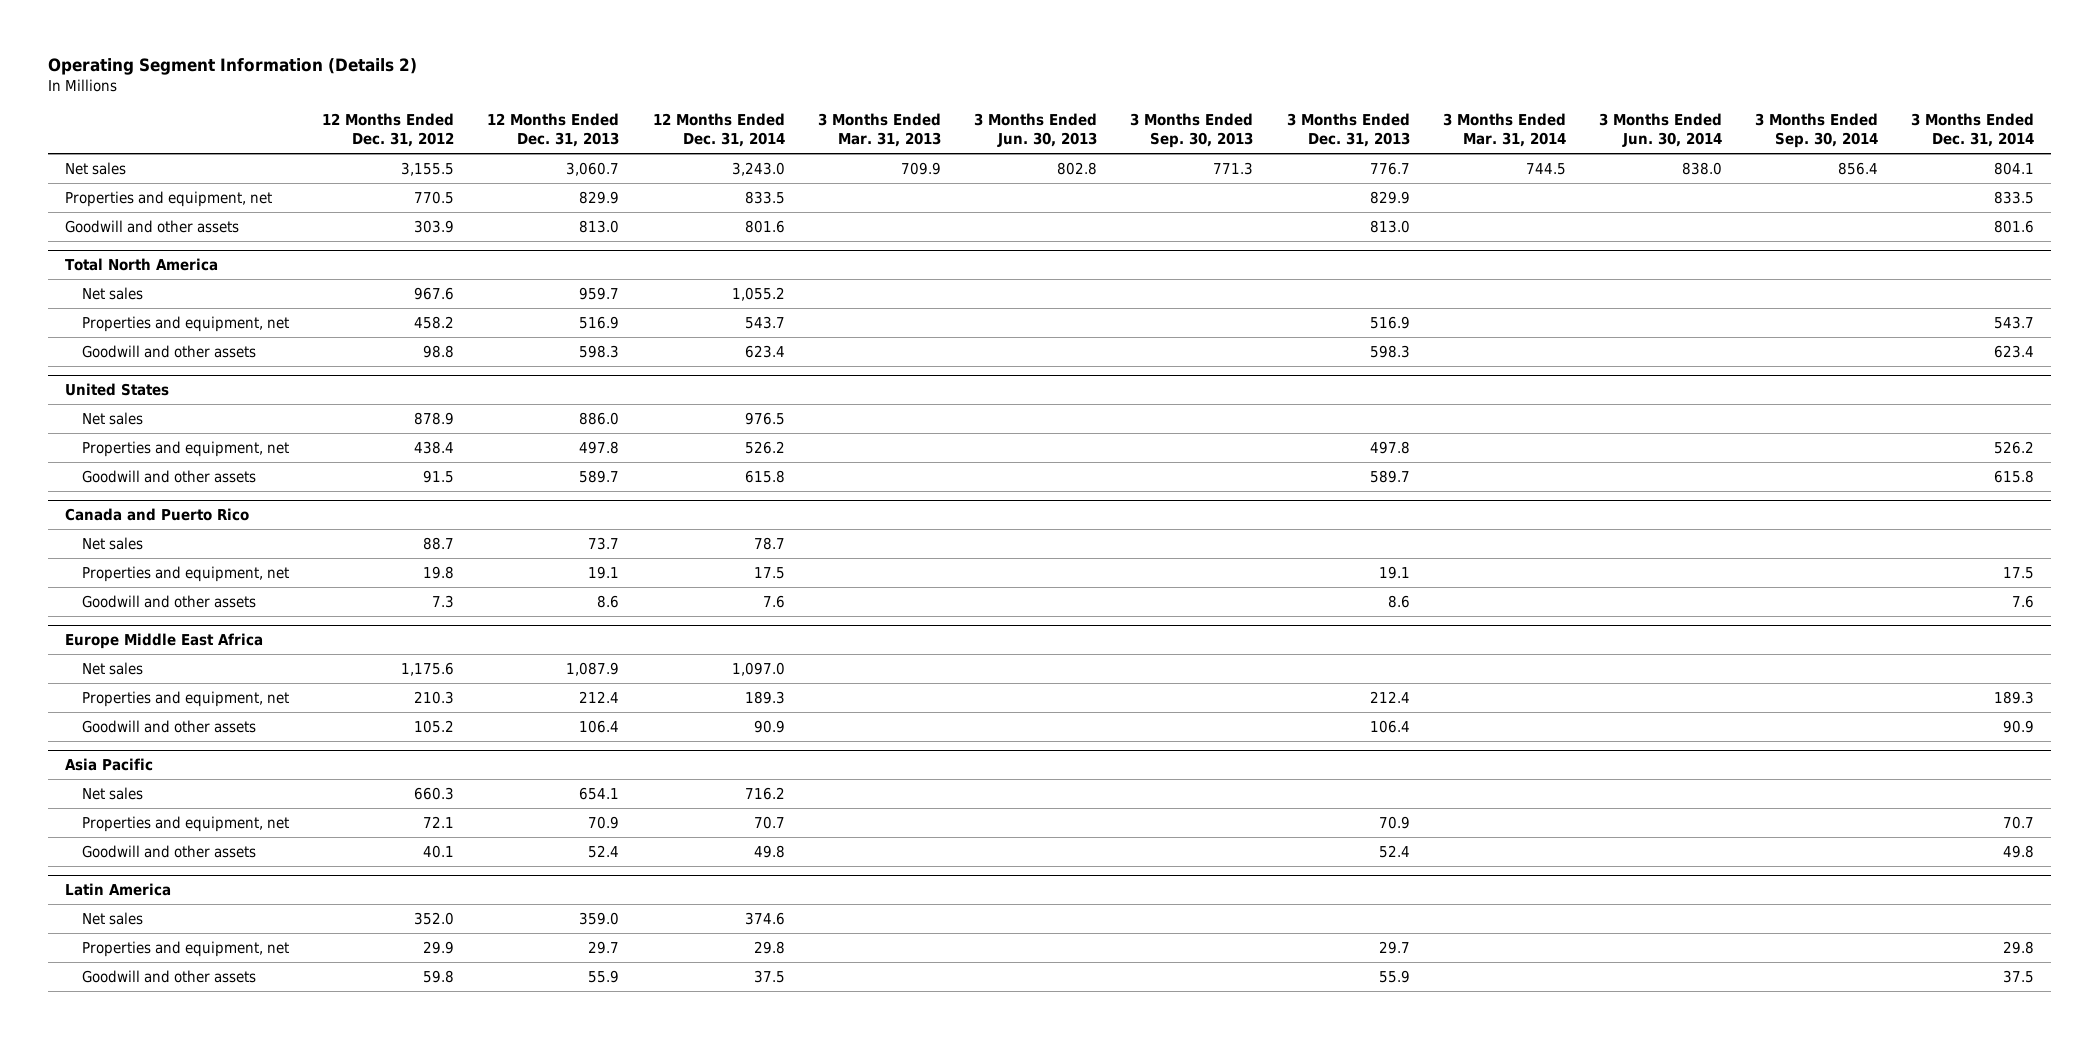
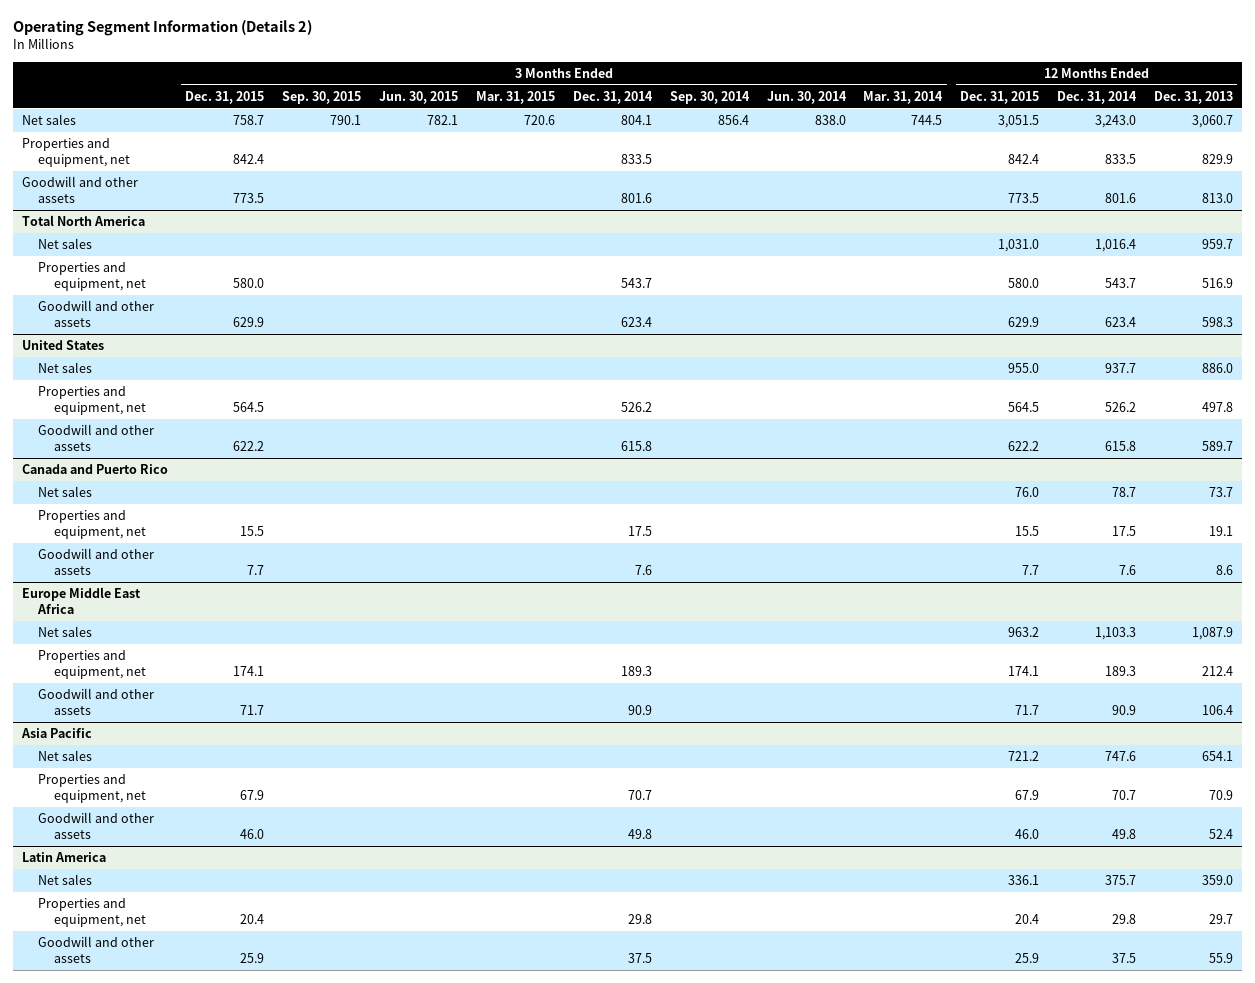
- | 12 Months Ended Dec. 31, 2012 | 12 Months Ended Dec. 31, 2013 | 12 Months Ended Dec. 31, 2014 | 3 Months Ended Mar. 31, 2013 | 3 Months Ended Jun. 30, 2013 | 3 Months Ended Sep. 30, 2013 | 3 Months Ended Dec. 31, 2013 | 3 Months Ended Mar. 31, 2014 | 3 Months Ended Jun. 30, 2014 | 3 Months Ended Sep. 30, 2014 | 3 Months Ended Dec. 31, 2014
+ | 3 Months Ended Dec. 31, 2015 | 3 Months Ended Sep. 30, 2015 | 3 Months Ended Jun. 30, 2015 | 3 Months Ended Mar. 31, 2015 | 3 Months Ended Dec. 31, 2014 | 3 Months Ended Sep. 30, 2014 | 3 Months Ended Jun. 30, 2014 | 3 Months Ended Mar. 31, 2014 | 12 Months Ended Dec. 31, 2015 | 12 Months Ended Dec. 31, 2014 | 12 Months Ended Dec. 31, 2013
@ Total North America
- Net sales | 967.6 | 959.7 | 1,055.2 | | | | | | | |
+ Net sales | | | | | | | | | 1,031.0 | 1,016.4 | 959.7
@ United States
- Net sales | 878.9 | 886.0 | 976.5 | | | | | | | |
+ Net sales | | | | | | | | | 955.0 | 937.7 | 886.0
@ Europe Middle East Africa
- Net sales | 1,175.6 | 1,087.9 | 1,097.0 | | | | | | | |
+ Net sales | | | | | | | | | 963.2 | 1,103.3 | 1,087.9
@ Asia Pacific
- Net sales | 660.3 | 654.1 | 716.2 | | | | | | | |
+ Net sales | | | | | | | | | 721.2 | 747.6 | 654.1
@ Latin America
- Net sales | 352.0 | 359.0 | 374.6 | | | | | | | |
+ Net sales | | | | | | | | | 336.1 | 375.7 | 359.0

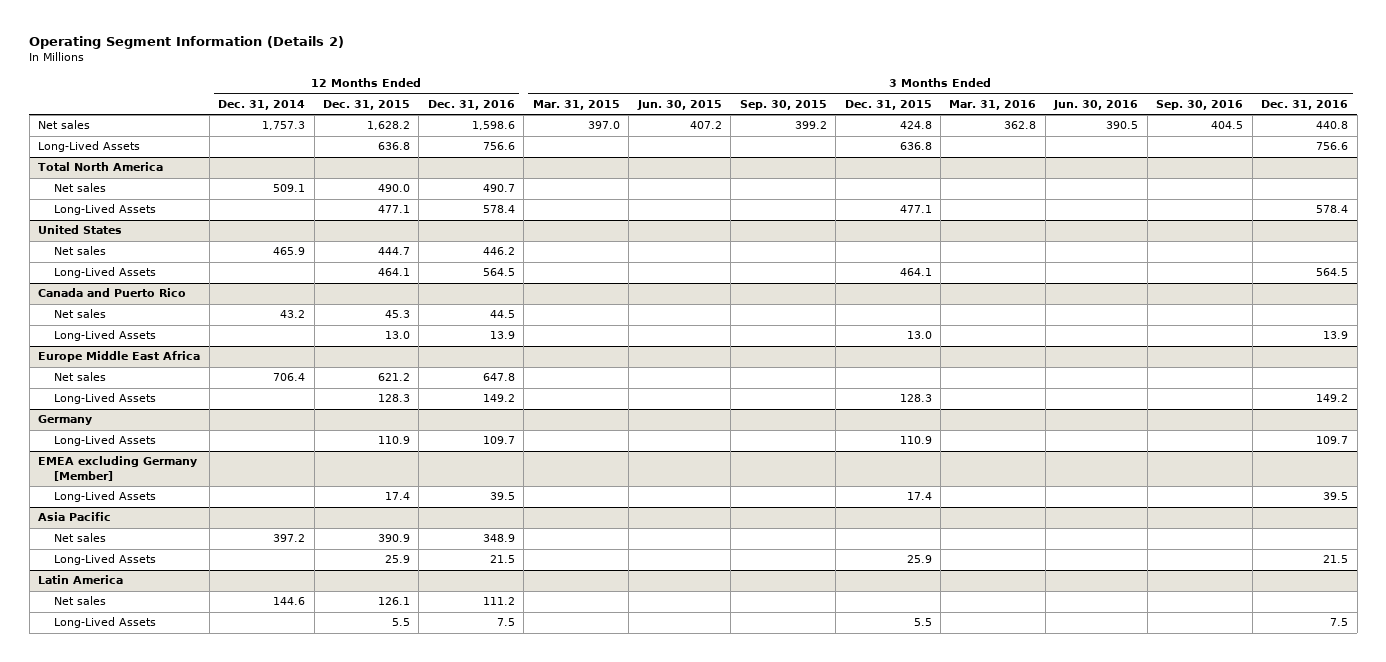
- | 3 Months Ended Dec. 31, 2015 | 3 Months Ended Sep. 30, 2015 | 3 Months Ended Jun. 30, 2015 | 3 Months Ended Mar. 31, 2015 | 3 Months Ended Dec. 31, 2014 | 3 Months Ended Sep. 30, 2014 | 3 Months Ended Jun. 30, 2014 | 3 Months Ended Mar. 31, 2014 | 12 Months Ended Dec. 31, 2015 | 12 Months Ended Dec. 31, 2014 | 12 Months Ended Dec. 31, 2013
+ | 12 Months Ended Dec. 31, 2014 | 12 Months Ended Dec. 31, 2015 | 12 Months Ended Dec. 31, 2016 | 3 Months Ended Mar. 31, 2015 | 3 Months Ended Jun. 30, 2015 | 3 Months Ended Sep. 30, 2015 | 3 Months Ended Dec. 31, 2015 | 3 Months Ended Mar. 31, 2016 | 3 Months Ended Jun. 30, 2016 | 3 Months Ended Sep. 30, 2016 | 3 Months Ended Dec. 31, 2016
- Net sales | 758.7 | 790.1 | 782.1 | 720.6 | 804.1 | 856.4 | 838.0 | 744.5 | 3,051.5 | 3,243.0 | 3,060.7
- Properties and equipment, net | 842.4 | | | | 833.5 | | | | 842.4 | 833.5 | 829.9
- Goodwill and other assets | 773.5 | | | | 801.6 | | | | 773.5 | 801.6 | 813.0
+ Net sales | 1,757.3 | 1,628.2 | 1,598.6 | 397.0 | 407.2 | 399.2 | 424.8 | 362.8 | 390.5 | 404.5 | 440.8
+ Long-Lived Assets | | 636.8 | 756.6 | | | | 636.8 | | | | 756.6
@ Total North America
- Net sales | | | | | | | | | 1,031.0 | 1,016.4 | 959.7
- Properties and equipment, net | 580.0 | | | | 543.7 | | | | 580.0 | 543.7 | 516.9
- Goodwill and other assets | 629.9 | | | | 623.4 | | | | 629.9 | 623.4 | 598.3
+ Net sales | 509.1 | 490.0 | 490.7 | | | | | | | |
+ Long-Lived Assets | | 477.1 | 578.4 | | | | 477.1 | | | | 578.4
@ United States
- Net sales | | | | | | | | | 955.0 | 937.7 | 886.0
- Properties and equipment, net | 564.5 | | | | 526.2 | | | | 564.5 | 526.2 | 497.8
- Goodwill and other assets | 622.2 | | | | 615.8 | | | | 622.2 | 615.8 | 589.7
+ Net sales | 465.9 | 444.7 | 446.2 | | | | | | | |
+ Long-Lived Assets | | 464.1 | 564.5 | | | | 464.1 | | | | 564.5
@ Canada and Puerto Rico
- Net sales | | | | | | | | | 76.0 | 78.7 | 73.7
- Properties and equipment, net | 15.5 | | | | 17.5 | | | | 15.5 | 17.5 | 19.1
- Goodwill and other assets | 7.7 | | | | 7.6 | | | | 7.7 | 7.6 | 8.6
+ Net sales | 43.2 | 45.3 | 44.5 | | | | | | | |
+ Long-Lived Assets | | 13.0 | 13.9 | | | | 13.0 | | | | 13.9
@ Europe Middle East Africa
- Net sales | | | | | | | | | 963.2 | 1,103.3 | 1,087.9
- Properties and equipment, net | 174.1 | | | | 189.3 | | | | 174.1 | 189.3 | 212.4
- Goodwill and other assets | 71.7 | | | | 90.9 | | | | 71.7 | 90.9 | 106.4
+ Net sales | 706.4 | 621.2 | 647.8 | | | | | | | |
+ Long-Lived Assets | | 128.3 | 149.2 | | | | 128.3 | | | | 149.2
+ Germany
+ Long-Lived Assets | | 110.9 | 109.7 | | | | 110.9 | | | | 109.7
+ EMEA excluding Germany [Member]
+ Long-Lived Assets | | 17.4 | 39.5 | | | | 17.4 | | | | 39.5
@ Asia Pacific
- Net sales | | | | | | | | | 721.2 | 747.6 | 654.1
- Properties and equipment, net | 67.9 | | | | 70.7 | | | | 67.9 | 70.7 | 70.9
- Goodwill and other assets | 46.0 | | | | 49.8 | | | | 46.0 | 49.8 | 52.4
+ Net sales | 397.2 | 390.9 | 348.9 | | | | | | | |
+ Long-Lived Assets | | 25.9 | 21.5 | | | | 25.9 | | | | 21.5
@ Latin America
- Net sales | | | | | | | | | 336.1 | 375.7 | 359.0
- Properties and equipment, net | 20.4 | | | | 29.8 | | | | 20.4 | 29.8 | 29.7
- Goodwill and other assets | 25.9 | | | | 37.5 | | | | 25.9 | 37.5 | 55.9
+ Net sales | 144.6 | 126.1 | 111.2 | | | | | | | |
+ Long-Lived Assets | | 5.5 | 7.5 | | | | 5.5 | | | | 7.5

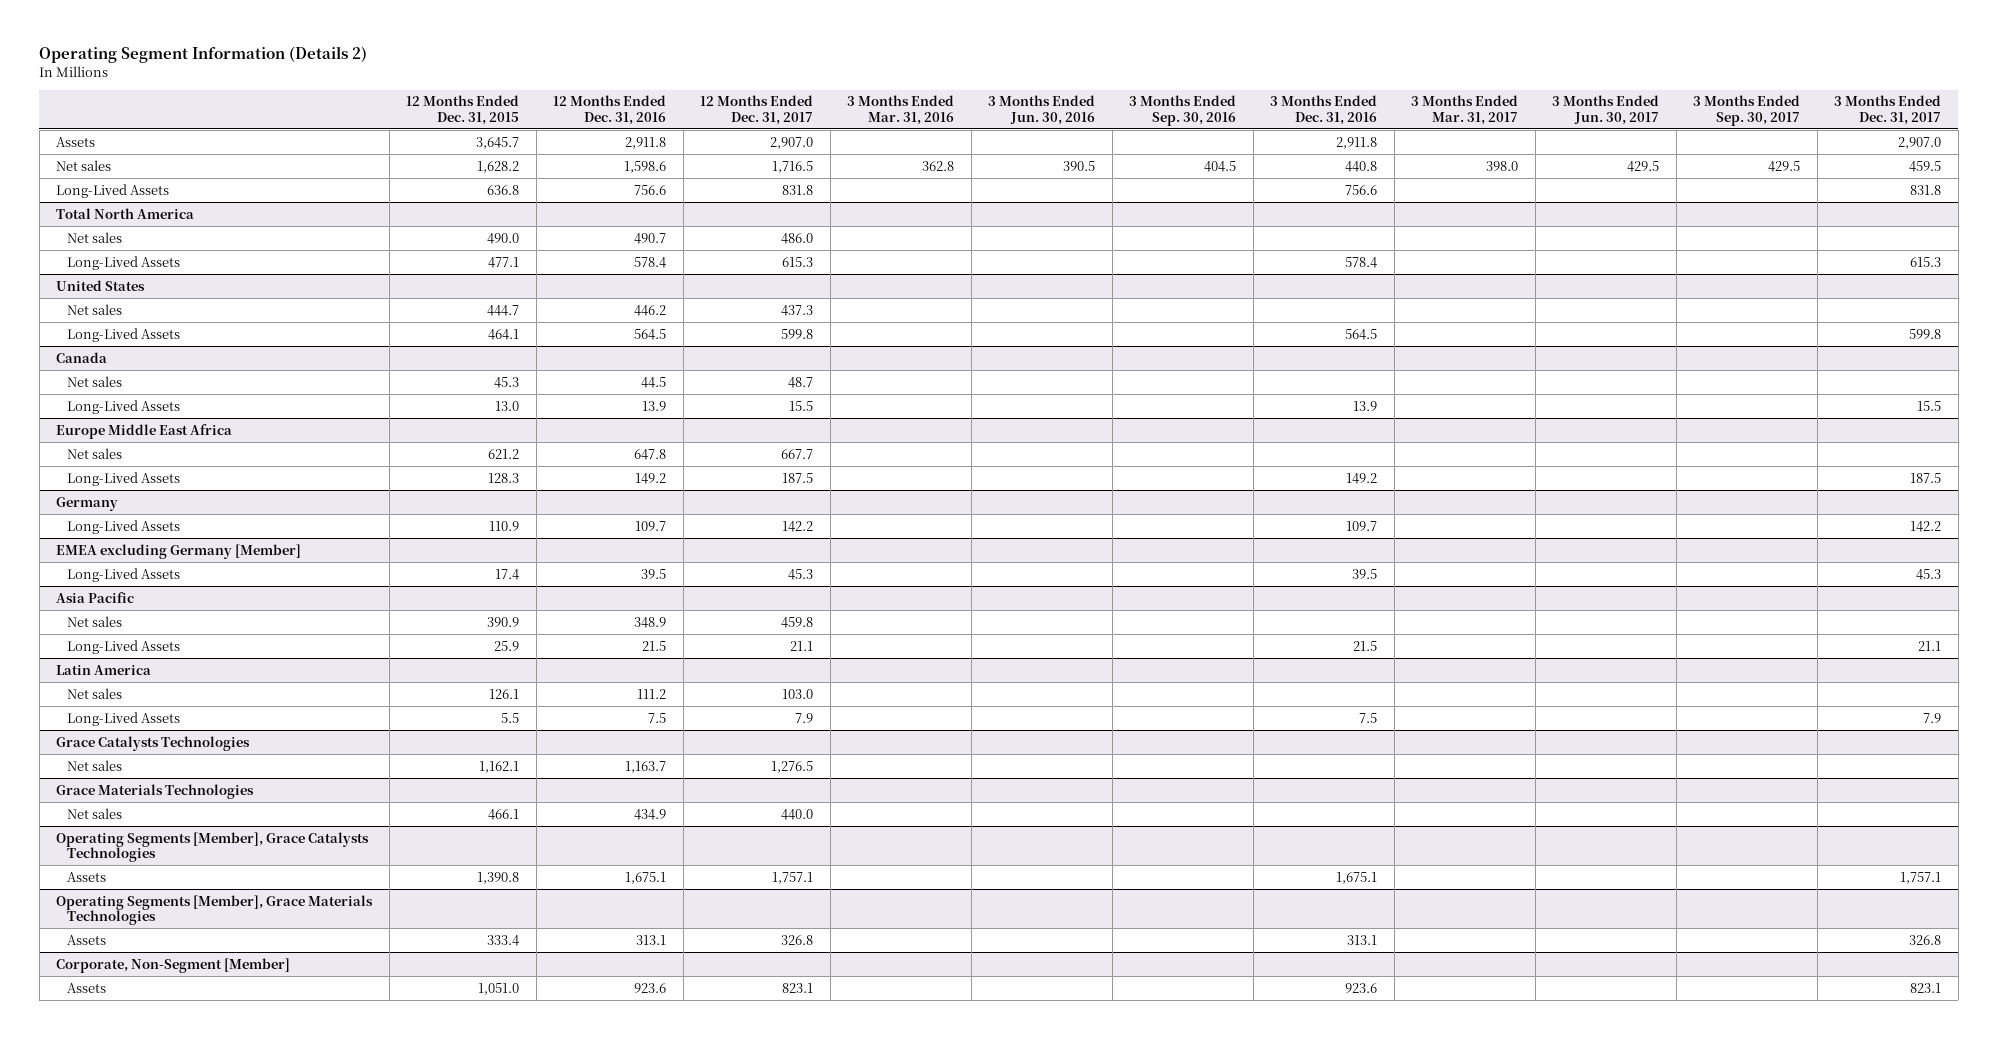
- | 12 Months Ended Dec. 31, 2014 | 12 Months Ended Dec. 31, 2015 | 12 Months Ended Dec. 31, 2016 | 3 Months Ended Mar. 31, 2015 | 3 Months Ended Jun. 30, 2015 | 3 Months Ended Sep. 30, 2015 | 3 Months Ended Dec. 31, 2015 | 3 Months Ended Mar. 31, 2016 | 3 Months Ended Jun. 30, 2016 | 3 Months Ended Sep. 30, 2016 | 3 Months Ended Dec. 31, 2016
+ | 12 Months Ended Dec. 31, 2015 | 12 Months Ended Dec. 31, 2016 | 12 Months Ended Dec. 31, 2017 | 3 Months Ended Mar. 31, 2016 | 3 Months Ended Jun. 30, 2016 | 3 Months Ended Sep. 30, 2016 | 3 Months Ended Dec. 31, 2016 | 3 Months Ended Mar. 31, 2017 | 3 Months Ended Jun. 30, 2017 | 3 Months Ended Sep. 30, 2017 | 3 Months Ended Dec. 31, 2017
+ Assets | 3,645.7 | 2,911.8 | 2,907.0 | | | | 2,911.8 | | | | 2,907.0
- Canada and Puerto Rico
+ Canada
+ Grace Catalysts Technologies
+ Net sales | 1,162.1 | 1,163.7 | 1,276.5 | | | | | | | |
+ Grace Materials Technologies
+ Net sales | 466.1 | 434.9 | 440.0 | | | | | | | |
+ Operating Segments [Member], Grace Catalysts Technologies
+ Assets | 1,390.8 | 1,675.1 | 1,757.1 | | | | 1,675.1 | | | | 1,757.1
+ Operating Segments [Member], Grace Materials Technologies
+ Assets | 333.4 | 313.1 | 326.8 | | | | 313.1 | | | | 326.8
+ Corporate, Non-Segment [Member]
+ Assets | 1,051.0 | 923.6 | 823.1 | | | | 923.6 | | | | 823.1

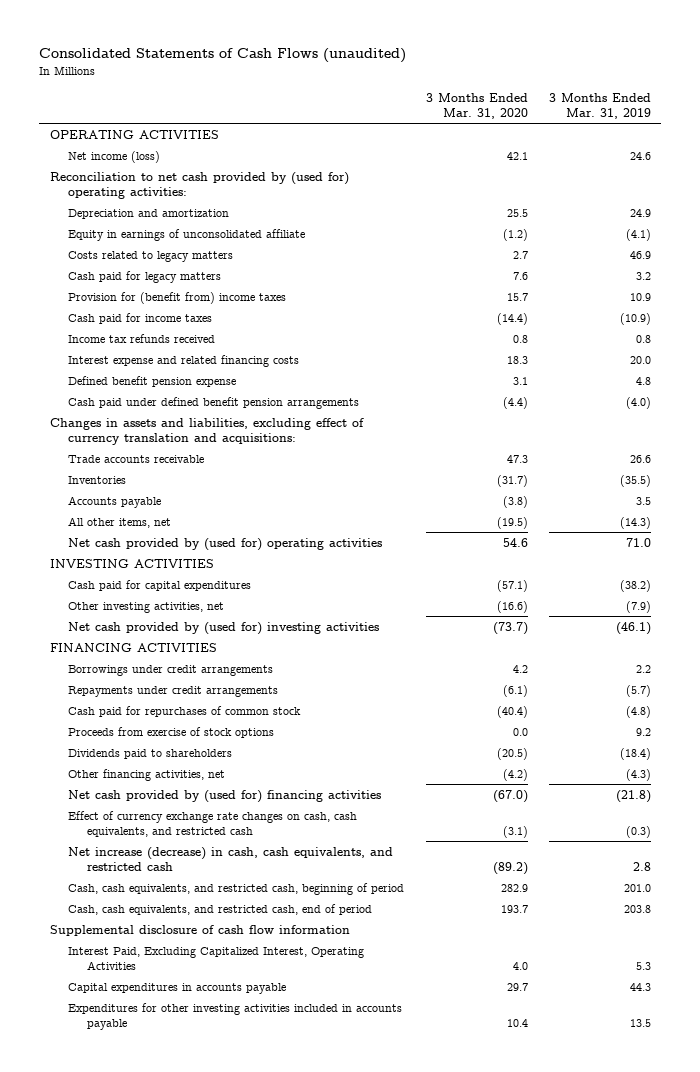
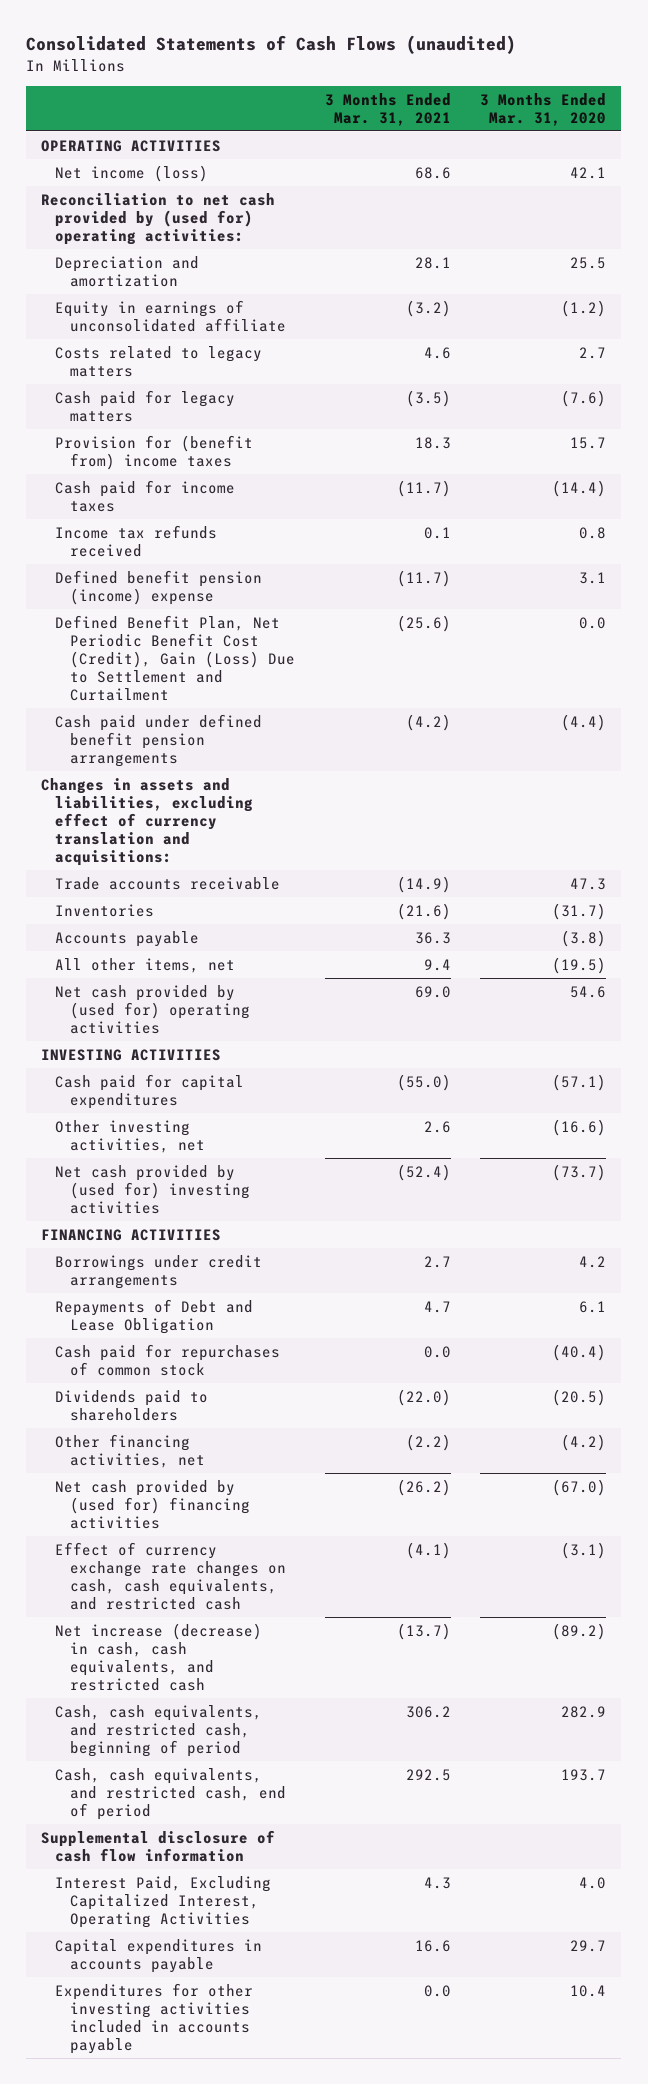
- | 3 Months Ended Mar. 31, 2020 | 3 Months Ended Mar. 31, 2019
+ | 3 Months Ended Mar. 31, 2021 | 3 Months Ended Mar. 31, 2020
- Cash paid for legacy matters | 7.6 | 3.2
+ Cash paid for legacy matters | (3.5) | (7.6)
- Interest expense and related financing costs | 18.3 | 20.0
- Defined benefit pension expense | 3.1 | 4.8
+ Defined benefit pension (income) expense | (11.7) | 3.1
+ Defined Benefit Plan, Net Periodic Benefit Cost (Credit), Gain (Loss) Due to Settlement and Curtailment | (25.6) | 0.0
- Repayments under credit arrangements | (6.1) | (5.7)
+ Repayments of Debt and Lease Obligation | 4.7 | 6.1
- Proceeds from exercise of stock options | 0.0 | 9.2

